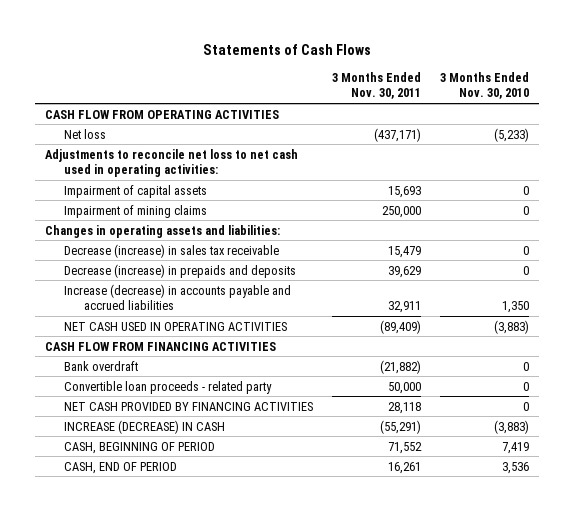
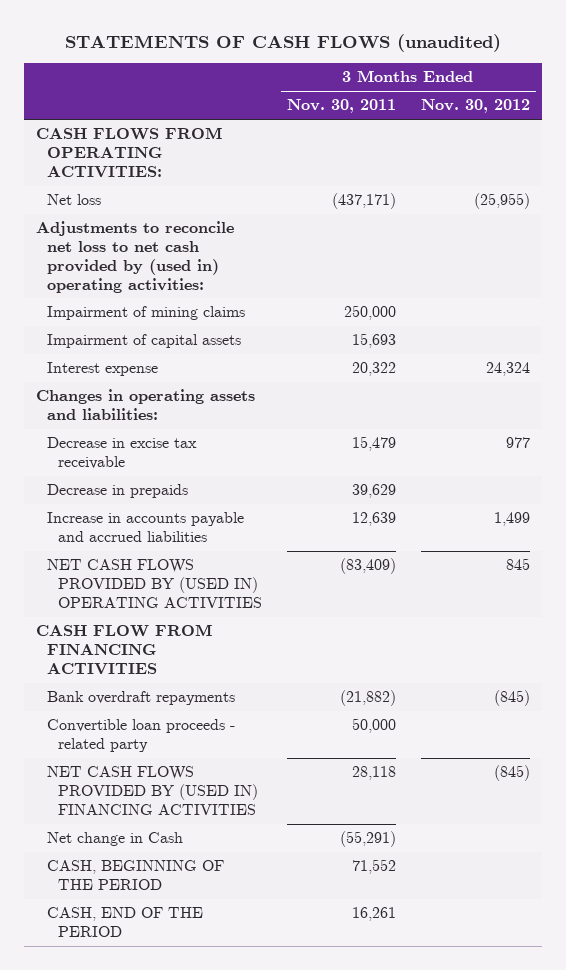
- Statements of Cash Flows
+ STATEMENTS OF CASH FLOWS (unaudited)
- | 3 Months Ended Nov. 30, 2011 | 3 Months Ended Nov. 30, 2010
+ | 3 Months Ended Nov. 30, 2011 | 3 Months Ended Nov. 30, 2012
- CASH FLOW FROM OPERATING ACTIVITIES
+ CASH FLOWS FROM OPERATING ACTIVITIES:
- Adjustments to reconcile net loss to net cash used in operating activities:
+ Adjustments to reconcile net loss to net cash provided by (used in) operating activities:
moved down: Impairment of capital assets | 15,693 |
+ Interest expense | 20,322 | 24,324
- Decrease (increase) in sales tax receivable | 15,479 | 0
- Decrease (increase) in prepaids and deposits | 39,629 | 0
- Increase (decrease) in accounts payable and accrued liabilities | 32,911 | 1,350
- NET CASH USED IN OPERATING ACTIVITIES | (89,409) | (3,883)
+ Decrease in excise tax receivable | 15,479 | 977
+ Decrease in prepaids | 39,629 |
+ Increase in accounts payable and accrued liabilities | 12,639 | 1,499
+ NET CASH FLOWS PROVIDED BY (USED IN) OPERATING ACTIVITIES | (83,409) | 845
- Bank overdraft | (21,882) | 0
+ Bank overdraft repayments | (21,882) | (845)
- NET CASH PROVIDED BY FINANCING ACTIVITIES | 28,118 | 0
- INCREASE (DECREASE) IN CASH | (55,291) | (3,883)
- CASH, BEGINNING OF PERIOD | 71,552 | 7,419
- CASH, END OF PERIOD | 16,261 | 3,536
+ NET CASH FLOWS PROVIDED BY (USED IN) FINANCING ACTIVITIES | 28,118 | (845)
+ Net change in Cash | (55,291) |
+ CASH, BEGINNING OF THE PERIOD | 71,552 |
+ CASH, END OF THE PERIOD | 16,261 |

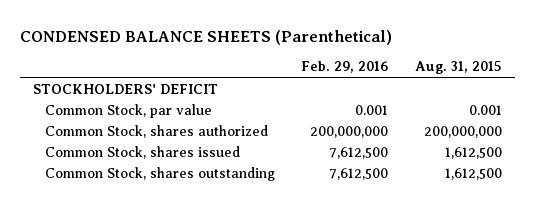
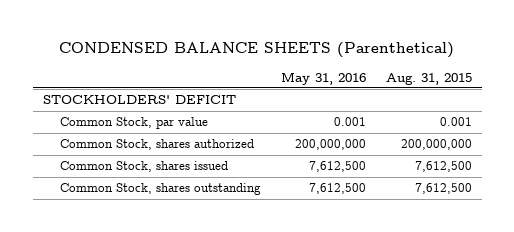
- | Feb. 29, 2016 | Aug. 31, 2015
+ | May 31, 2016 | Aug. 31, 2015
- Common Stock, shares issued | 7,612,500 | 1,612,500
- Common Stock, shares outstanding | 7,612,500 | 1,612,500
+ Common Stock, shares issued | 7,612,500 | 7,612,500
+ Common Stock, shares outstanding | 7,612,500 | 7,612,500

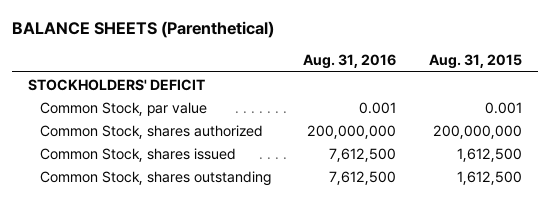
- CONDENSED BALANCE SHEETS (Parenthetical)
+ BALANCE SHEETS (Parenthetical)
- | May 31, 2016 | Aug. 31, 2015
+ | Aug. 31, 2016 | Aug. 31, 2015
- Common Stock, shares issued | 7,612,500 | 7,612,500
- Common Stock, shares outstanding | 7,612,500 | 7,612,500
+ Common Stock, shares issued | 7,612,500 | 1,612,500
+ Common Stock, shares outstanding | 7,612,500 | 1,612,500

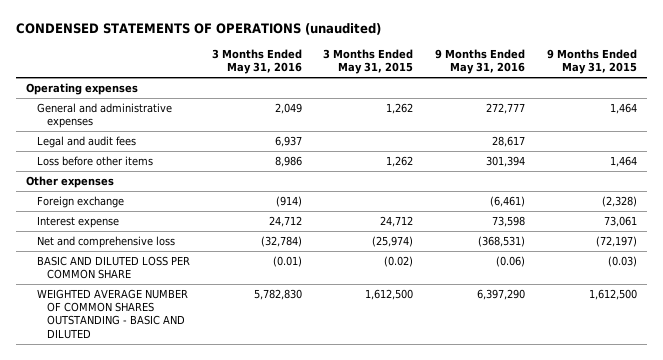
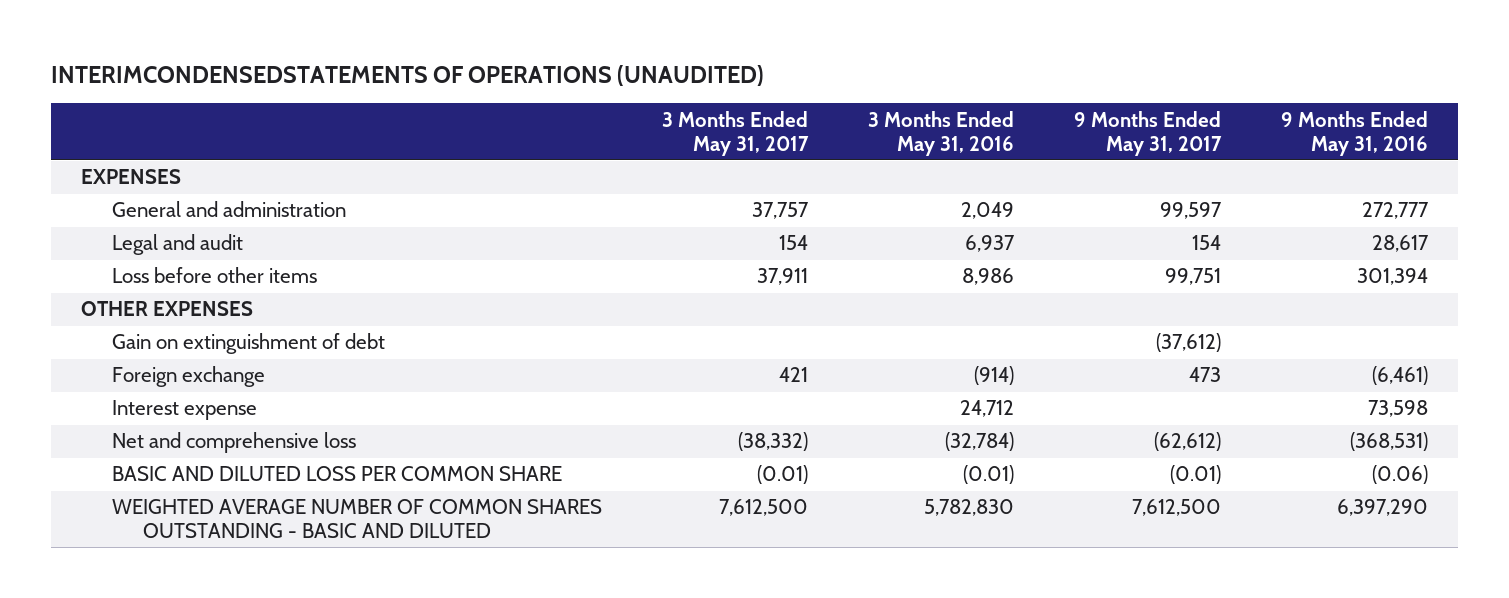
- CONDENSED STATEMENTS OF OPERATIONS (unaudited)
+ INTERIMCONDENSEDSTATEMENTS OF OPERATIONS (UNAUDITED)
- | 3 Months Ended May 31, 2016 | 3 Months Ended May 31, 2015 | 9 Months Ended May 31, 2016 | 9 Months Ended May 31, 2015
+ | 3 Months Ended May 31, 2017 | 3 Months Ended May 31, 2016 | 9 Months Ended May 31, 2017 | 9 Months Ended May 31, 2016
- Operating expenses
- General and administrative expenses | 2,049 | 1,262 | 272,777 | 1,464
- Legal and audit fees | 6,937 | | 28,617 |
+ EXPENSES
+ General and administration | 37,757 | 2,049 | 99,597 | 272,777
+ Legal and audit | 154 | 6,937 | 154 | 28,617
- Other expenses
+ OTHER EXPENSES
+ Gain on extinguishment of debt | | | (37,612) |

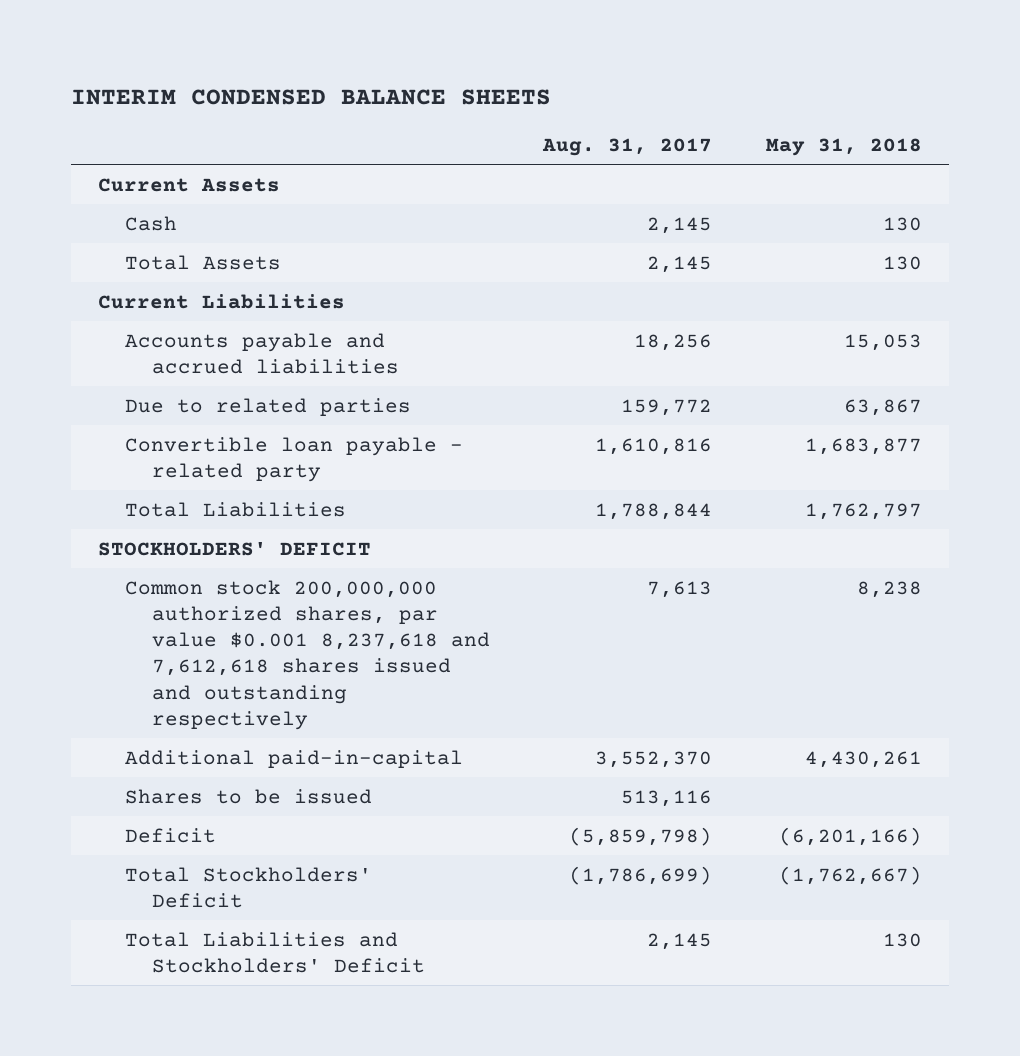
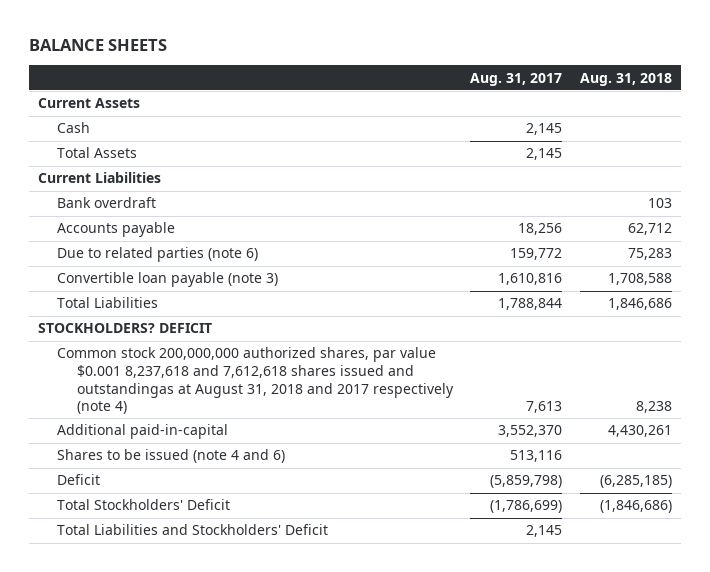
- INTERIM CONDENSED BALANCE SHEETS
+ BALANCE SHEETS
- | Aug. 31, 2017 | May 31, 2018
+ | Aug. 31, 2017 | Aug. 31, 2018
- Accounts payable and accrued liabilities | 18,256 | 15,053
- Due to related parties | 159,772 | 63,867
- Convertible loan payable - related party | 1,610,816 | 1,683,877
+ Bank overdraft | | 103
+ Accounts payable | 18,256 | 62,712
+ Due to related parties (note 6) | 159,772 | 75,283
+ Convertible loan payable (note 3) | 1,610,816 | 1,708,588
- STOCKHOLDERS' DEFICIT
- Common stock 200,000,000 authorized shares, par value $0.001 8,237,618 and 7,612,618 shares issued and outstanding respectively | 7,613 | 8,238
+ STOCKHOLDERS? DEFICIT
+ Common stock 200,000,000 authorized shares, par value $0.001 8,237,618 and 7,612,618 shares issued and outstandingas at August 31, 2018 and 2017 respectively (note 4) | 7,613 | 8,238
- Shares to be issued | 513,116 |
+ Shares to be issued (note 4 and 6) | 513,116 |

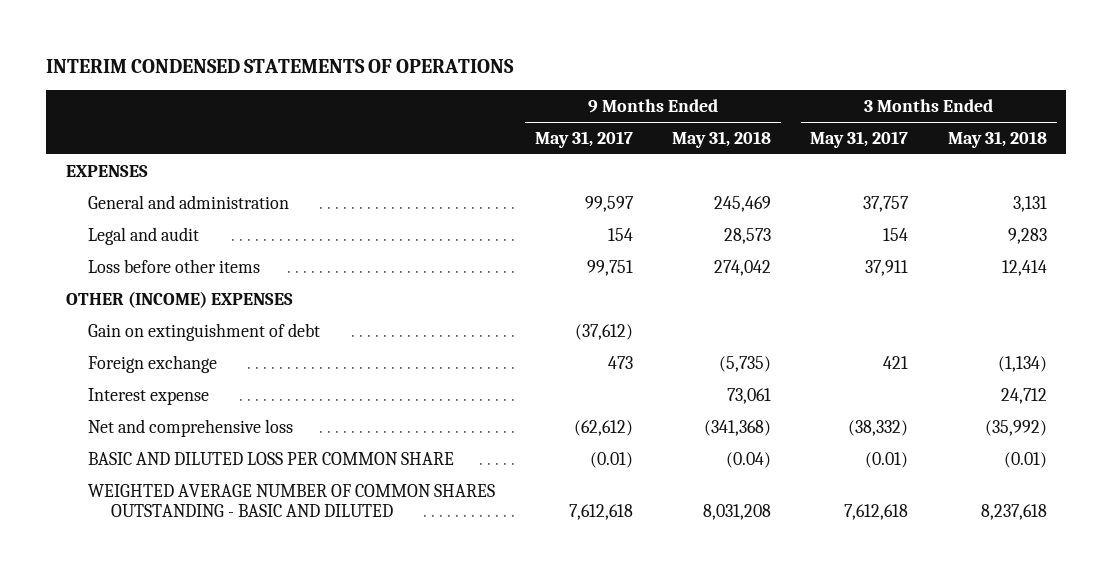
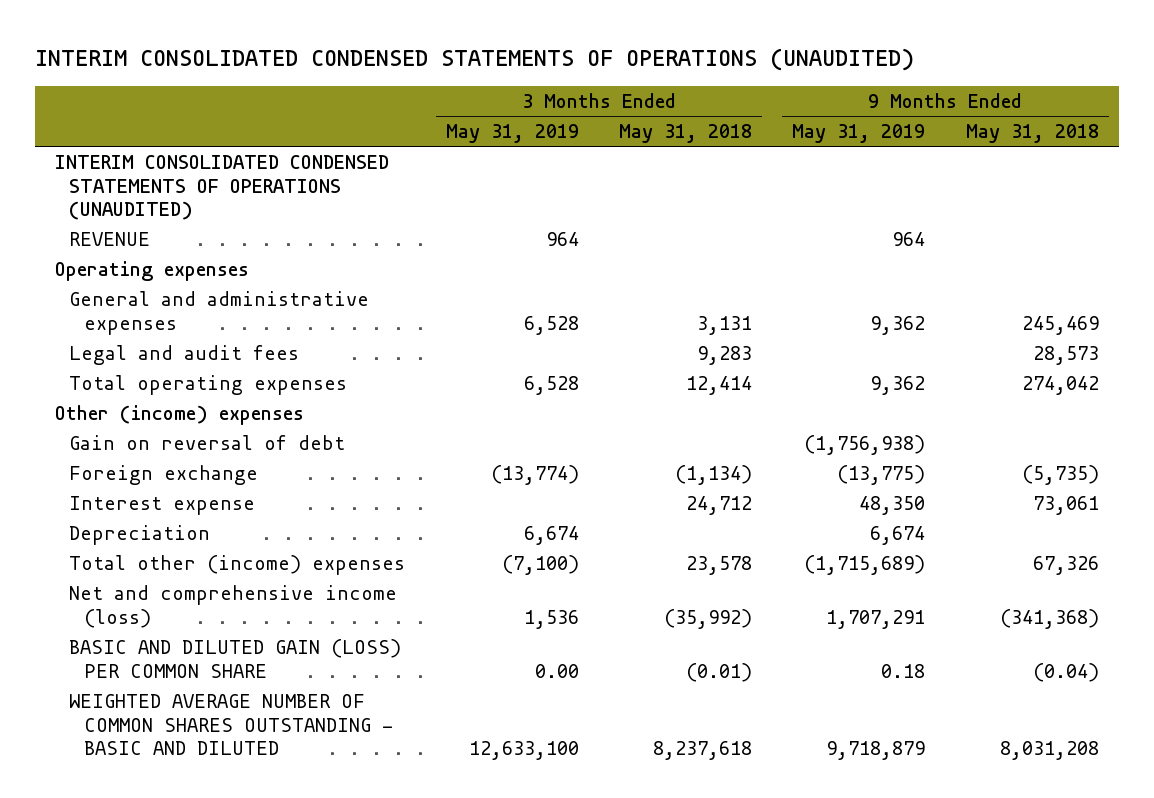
- INTERIM CONDENSED STATEMENTS OF OPERATIONS
+ INTERIM CONSOLIDATED CONDENSED STATEMENTS OF OPERATIONS (UNAUDITED)
- | 9 Months Ended May 31, 2017 | 9 Months Ended May 31, 2018 | 3 Months Ended May 31, 2017 | 3 Months Ended May 31, 2018
+ | 3 Months Ended May 31, 2019 | 3 Months Ended May 31, 2018 | 9 Months Ended May 31, 2019 | 9 Months Ended May 31, 2018
- EXPENSES
- General and administration | 99,597 | 245,469 | 37,757 | 3,131
- Legal and audit | 154 | 28,573 | 154 | 9,283
- Loss before other items | 99,751 | 274,042 | 37,911 | 12,414
- OTHER (INCOME) EXPENSES
- Gain on extinguishment of debt | (37,612) | | |
+ INTERIM CONSOLIDATED CONDENSED STATEMENTS OF OPERATIONS (UNAUDITED)
+ REVENUE | 964 | | 964 |
+ Operating expenses
+ General and administrative expenses | 6,528 | 3,131 | 9,362 | 245,469
+ Legal and audit fees | | 9,283 | | 28,573
+ Total operating expenses | 6,528 | 12,414 | 9,362 | 274,042
+ Other (income) expenses
+ Gain on reversal of debt | | | (1,756,938) |
- Net and comprehensive loss | (62,612) | (341,368) | (38,332) | (35,992)
- BASIC AND DILUTED LOSS PER COMMON SHARE | (0.01) | (0.04) | (0.01) | (0.01)
+ Depreciation | 6,674 | | 6,674 |
+ Total other (income) expenses | (7,100) | 23,578 | (1,715,689) | 67,326
+ Net and comprehensive income (loss) | 1,536 | (35,992) | 1,707,291 | (341,368)
+ BASIC AND DILUTED GAIN (LOSS) PER COMMON SHARE | 0.00 | (0.01) | 0.18 | (0.04)

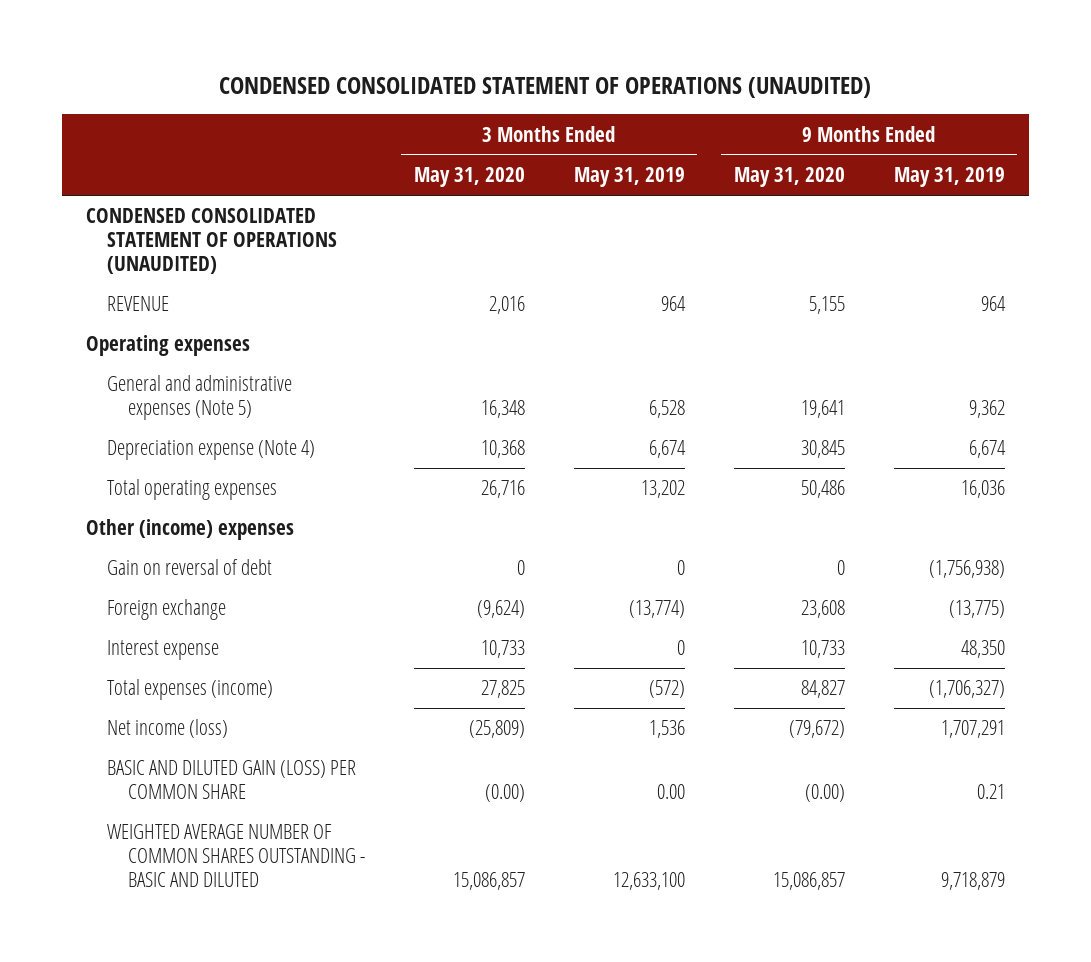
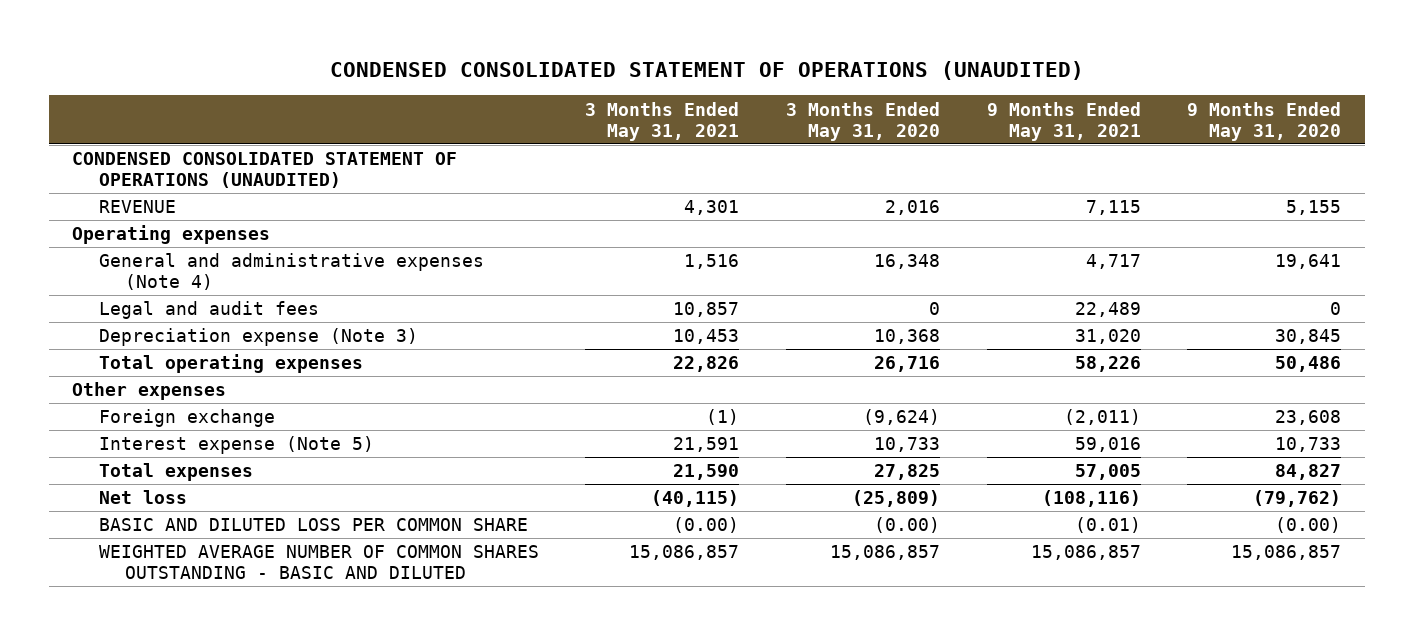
- | 3 Months Ended May 31, 2020 | 3 Months Ended May 31, 2019 | 9 Months Ended May 31, 2020 | 9 Months Ended May 31, 2019
+ | 3 Months Ended May 31, 2021 | 3 Months Ended May 31, 2020 | 9 Months Ended May 31, 2021 | 9 Months Ended May 31, 2020
- General and administrative expenses (Note 5) | 16,348 | 6,528 | 19,641 | 9,362
- Depreciation expense (Note 4) | 10,368 | 6,674 | 30,845 | 6,674
+ General and administrative expenses (Note 4) | 1,516 | 16,348 | 4,717 | 19,641
+ Legal and audit fees | 10,857 | 0 | 22,489 | 0
+ Depreciation expense (Note 3) | 10,453 | 10,368 | 31,020 | 30,845
- Other (income) expenses
- Gain on reversal of debt | 0 | 0 | 0 | (1,756,938)
+ Other expenses
- Interest expense | 10,733 | 0 | 10,733 | 48,350
- Total expenses (income) | 27,825 | (572) | 84,827 | (1,706,327)
- Net income (loss) | (25,809) | 1,536 | (79,672) | 1,707,291
- BASIC AND DILUTED GAIN (LOSS) PER COMMON SHARE | (0.00) | 0.00 | (0.00) | 0.21
+ Interest expense (Note 5) | 21,591 | 10,733 | 59,016 | 10,733
+ Total expenses | 21,590 | 27,825 | 57,005 | 84,827
+ Net loss | (40,115) | (25,809) | (108,116) | (79,762)
+ BASIC AND DILUTED LOSS PER COMMON SHARE | (0.00) | (0.00) | (0.01) | (0.00)

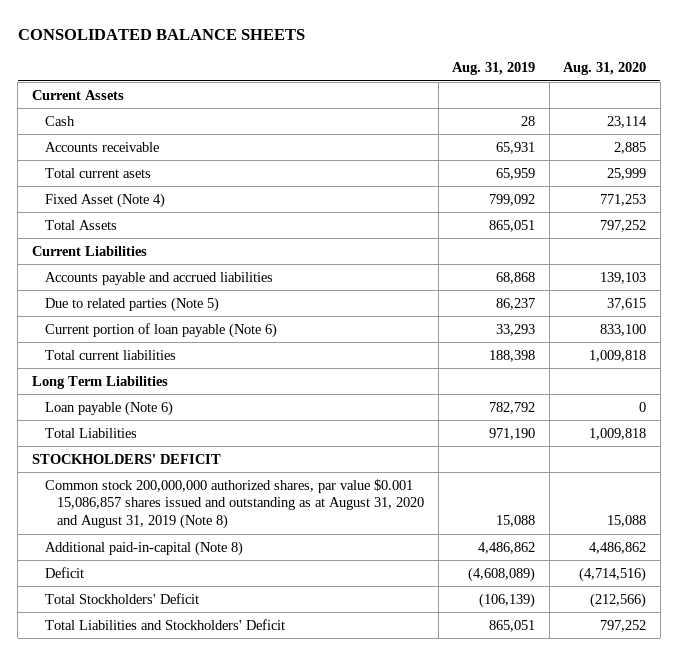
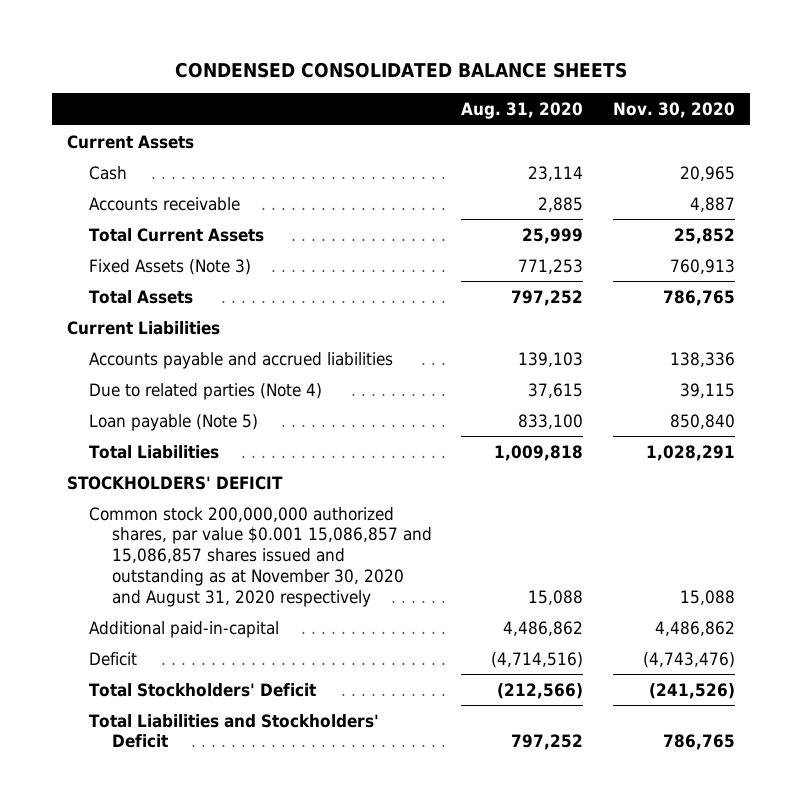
- CONSOLIDATED BALANCE SHEETS
+ CONDENSED CONSOLIDATED BALANCE SHEETS
- | Aug. 31, 2019 | Aug. 31, 2020
+ | Aug. 31, 2020 | Nov. 30, 2020
- Total current asets | 65,959 | 25,999
- Fixed Asset (Note 4) | 799,092 | 771,253
+ Total Current Assets | 25,999 | 25,852
+ Fixed Assets (Note 3) | 771,253 | 760,913
- Due to related parties (Note 5) | 86,237 | 37,615
- Current portion of loan payable (Note 6) | 33,293 | 833,100
- Total current liabilities | 188,398 | 1,009,818
- Long Term Liabilities
- Loan payable (Note 6) | 782,792 | 0
+ Due to related parties (Note 4) | 37,615 | 39,115
+ Loan payable (Note 5) | 833,100 | 850,840
- Common stock 200,000,000 authorized shares, par value $0.001 15,086,857 shares issued and outstanding as at August 31, 2020 and August 31, 2019 (Note 8) | 15,088 | 15,088
- Additional paid-in-capital (Note 8) | 4,486,862 | 4,486,862
+ Common stock 200,000,000 authorized shares, par value $0.001 15,086,857 and 15,086,857 shares issued and outstanding as at November 30, 2020 and August 31, 2020 respectively | 15,088 | 15,088
+ Additional paid-in-capital | 4,486,862 | 4,486,862

